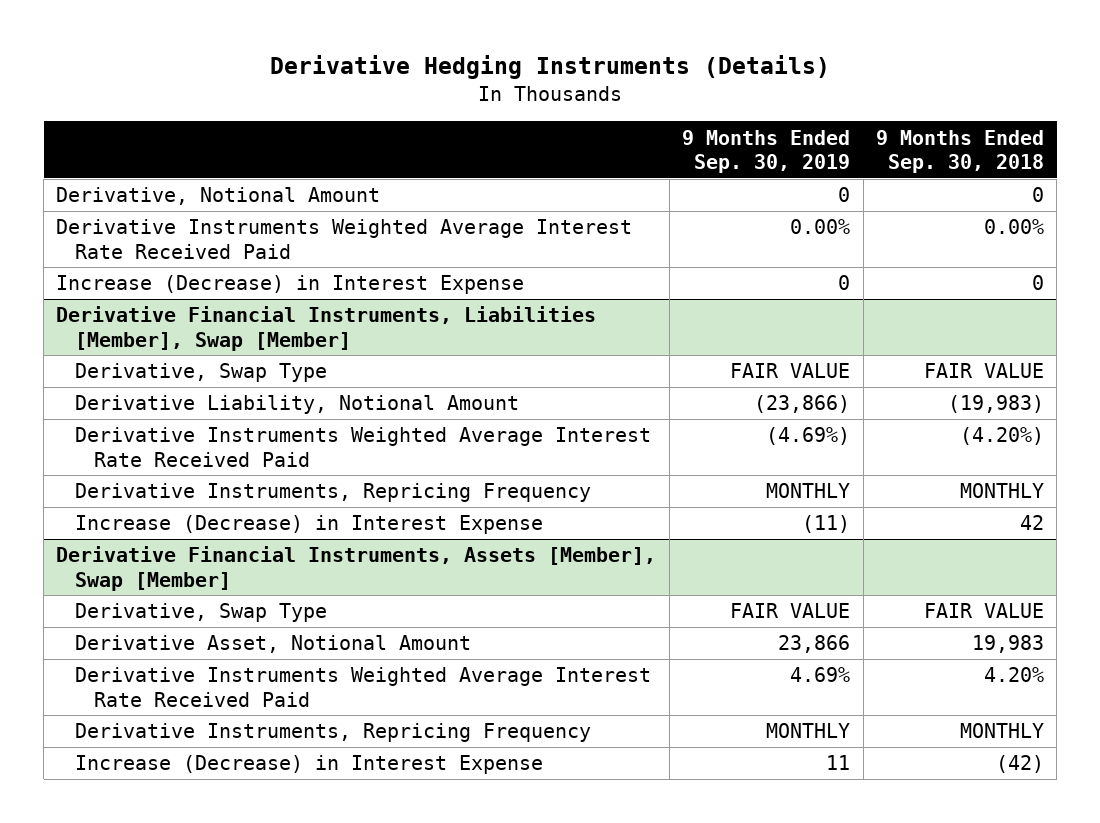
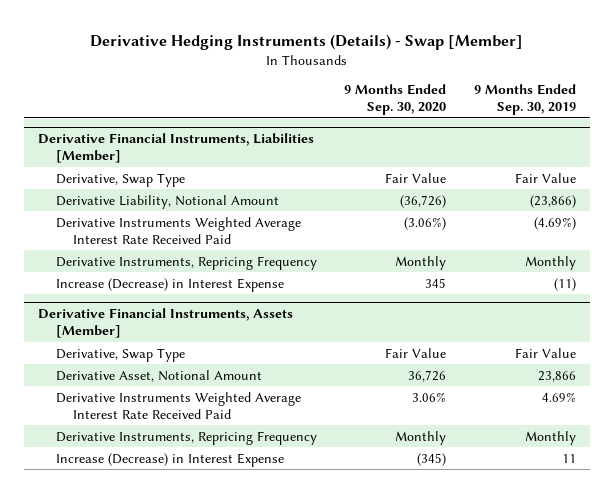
- Derivative Hedging Instruments (Details)
+ Derivative Hedging Instruments (Details) - Swap [Member]
- | 9 Months Ended Sep. 30, 2019 | 9 Months Ended Sep. 30, 2018
+ | 9 Months Ended Sep. 30, 2020 | 9 Months Ended Sep. 30, 2019
- Derivative, Notional Amount | 0 | 0
- Derivative Instruments Weighted Average Interest Rate Received Paid | 0.00% | 0.00%
- Increase (Decrease) in Interest Expense | 0 | 0
- Derivative Financial Instruments, Liabilities [Member], Swap [Member]
- Derivative, Swap Type | FAIR VALUE | FAIR VALUE
+ Derivative Financial Instruments, Liabilities [Member]
+ Derivative, Swap Type | Fair Value | Fair Value
- Derivative Instruments, Repricing Frequency | MONTHLY | MONTHLY
+ Derivative Instruments, Repricing Frequency | Monthly | Monthly
- Derivative Financial Instruments, Assets [Member], Swap [Member]
- Derivative, Swap Type | FAIR VALUE | FAIR VALUE
+ Derivative Financial Instruments, Assets [Member]
+ Derivative, Swap Type | Fair Value | Fair Value
- Derivative Instruments, Repricing Frequency | MONTHLY | MONTHLY
+ Derivative Instruments, Repricing Frequency | Monthly | Monthly

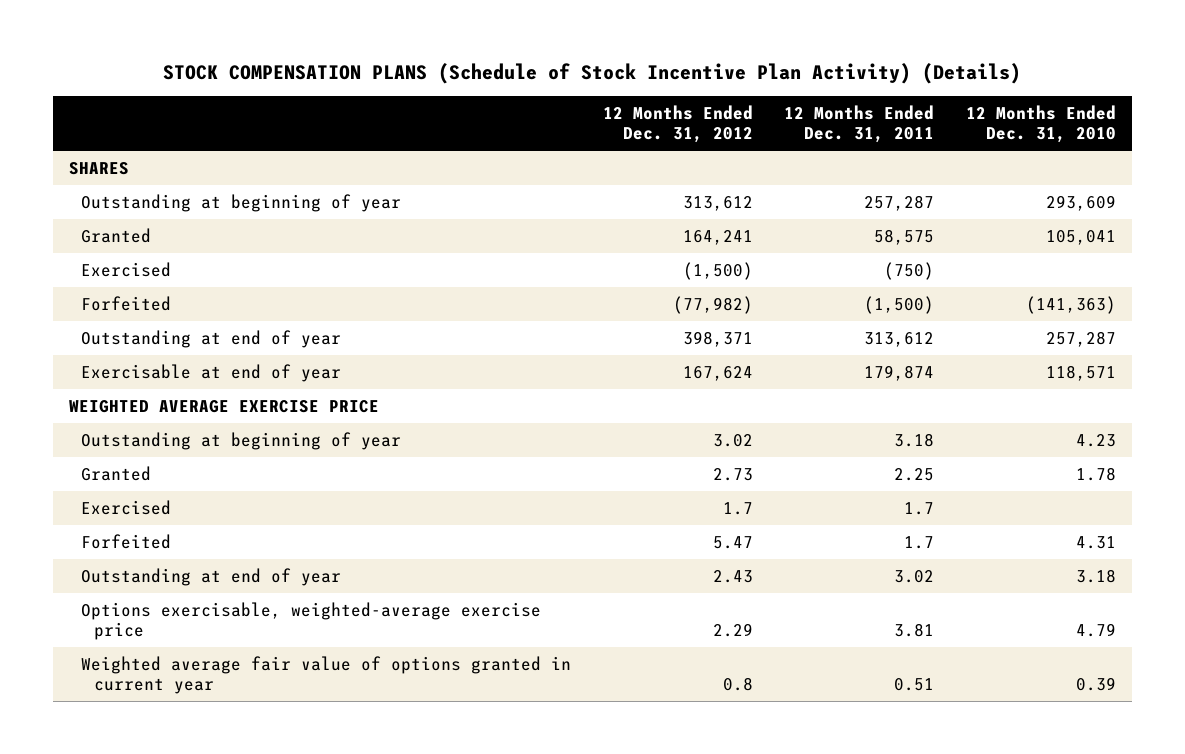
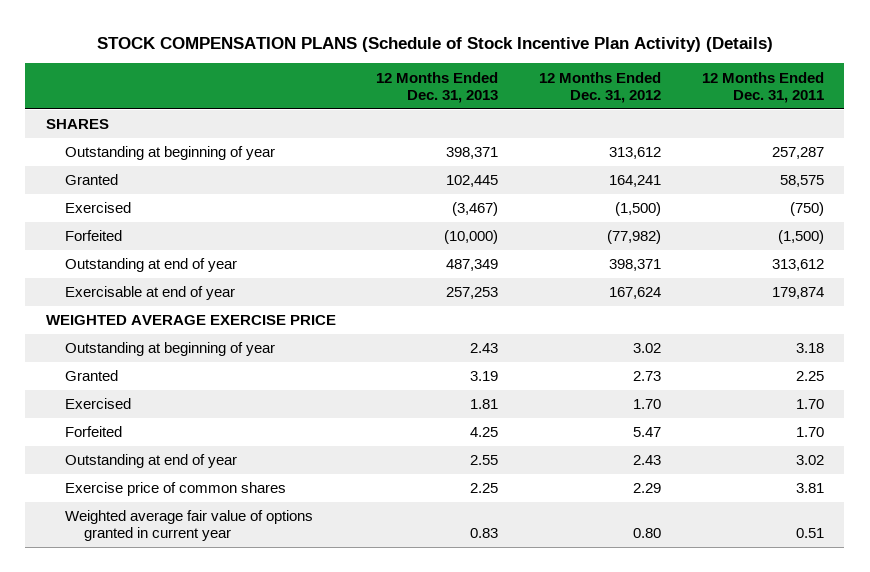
- | 12 Months Ended Dec. 31, 2012 | 12 Months Ended Dec. 31, 2011 | 12 Months Ended Dec. 31, 2010
+ | 12 Months Ended Dec. 31, 2013 | 12 Months Ended Dec. 31, 2012 | 12 Months Ended Dec. 31, 2011
- Exercised | 1.7 | 1.7 |
- Forfeited | 5.47 | 1.7 | 4.31
+ Exercised | 1.81 | 1.70 | 1.70
+ Forfeited | 4.25 | 5.47 | 1.70
- Options exercisable, weighted-average exercise price | 2.29 | 3.81 | 4.79
- Weighted average fair value of options granted in current year | 0.8 | 0.51 | 0.39
+ Exercise price of common shares | 2.25 | 2.29 | 3.81
+ Weighted average fair value of options granted in current year | 0.83 | 0.80 | 0.51

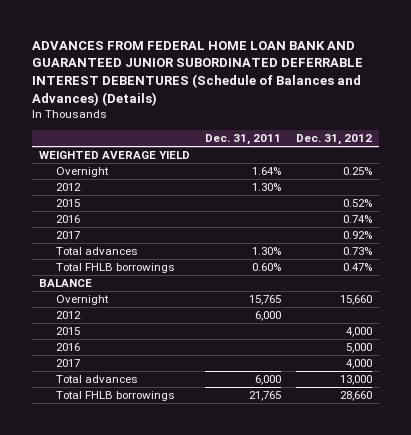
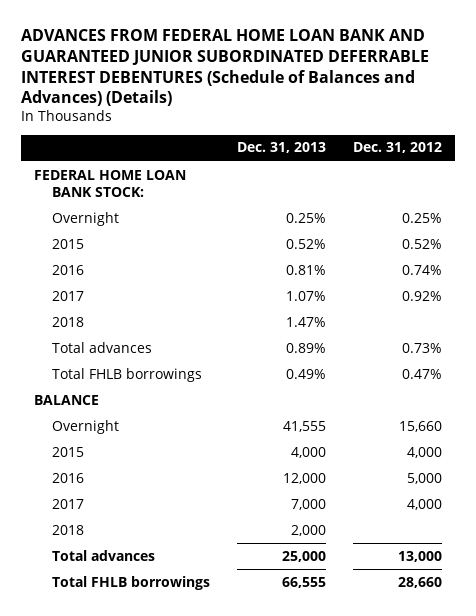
- | Dec. 31, 2011 | Dec. 31, 2012
+ | Dec. 31, 2013 | Dec. 31, 2012
- WEIGHTED AVERAGE YIELD
+ FEDERAL HOME LOAN BANK STOCK:
- 2012 | 1.30% |
+ 2018 | 1.47% |
- 2012 | 6,000 |
+ 2018 | 2,000 |

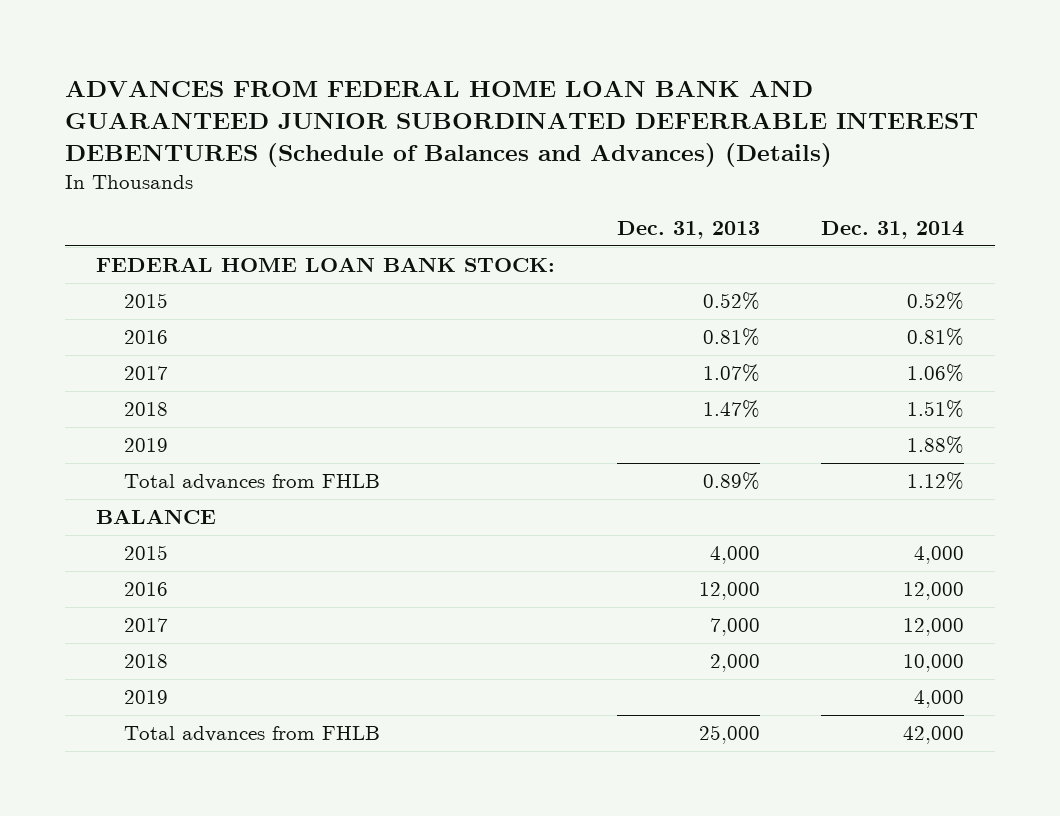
- | Dec. 31, 2013 | Dec. 31, 2012
+ | Dec. 31, 2013 | Dec. 31, 2014
- Overnight | 0.25% | 0.25%
- Total advances | 0.89% | 0.73%
- Total FHLB borrowings | 0.49% | 0.47%
+ 2019 | | 1.88%
+ Total advances from FHLB | 0.89% | 1.12%
- Overnight | 41,555 | 15,660
- Total advances | 25,000 | 13,000
- Total FHLB borrowings | 66,555 | 28,660
+ 2019 | | 4,000
+ Total advances from FHLB | 25,000 | 42,000

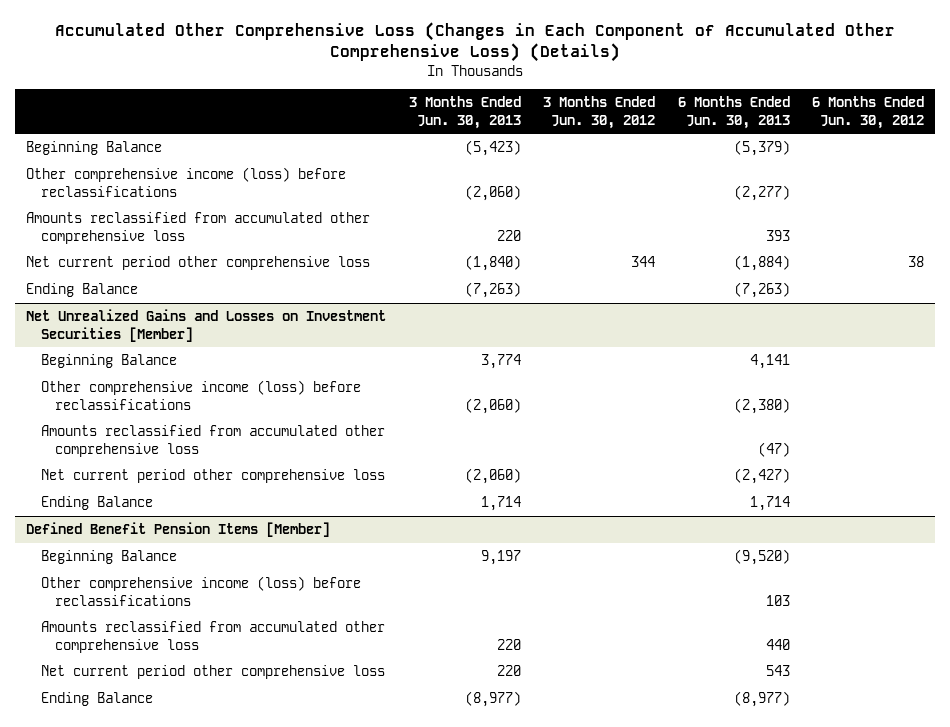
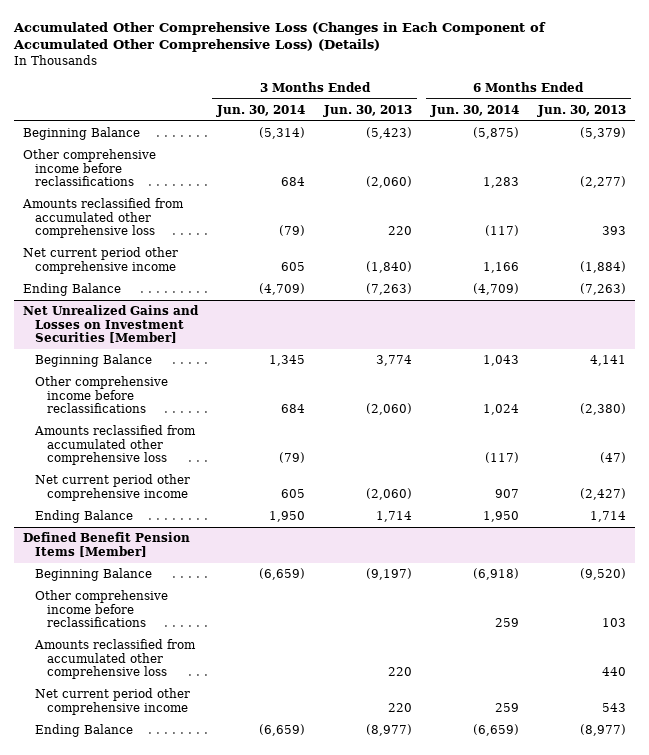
- | 3 Months Ended Jun. 30, 2013 | 3 Months Ended Jun. 30, 2012 | 6 Months Ended Jun. 30, 2013 | 6 Months Ended Jun. 30, 2012
+ | 3 Months Ended Jun. 30, 2014 | 3 Months Ended Jun. 30, 2013 | 6 Months Ended Jun. 30, 2014 | 6 Months Ended Jun. 30, 2013
- Other comprehensive income (loss) before reclassifications | (2,060) | | (2,277) |
+ Other comprehensive income before reclassifications | 684 | (2,060) | 1,283 | (2,277)
- Net current period other comprehensive loss | (1,840) | 344 | (1,884) | 38
+ Net current period other comprehensive income | 605 | (1,840) | 1,166 | (1,884)
@ Net Unrealized Gains and Losses on Investment Securities [Member]
- Other comprehensive income (loss) before reclassifications | (2,060) | | (2,380) |
+ Other comprehensive income before reclassifications | 684 | (2,060) | 1,024 | (2,380)
- Net current period other comprehensive loss | (2,060) | | (2,427) |
+ Net current period other comprehensive income | 605 | (2,060) | 907 | (2,427)
@ Defined Benefit Pension Items [Member]
- Beginning Balance | 9,197 | | (9,520) |
- Other comprehensive income (loss) before reclassifications | | | 103 |
+ Beginning Balance | (6,659) | (9,197) | (6,918) | (9,520)
+ Other comprehensive income before reclassifications | | | 259 | 103
- Net current period other comprehensive loss | 220 | | 543 |
+ Net current period other comprehensive income | | 220 | 259 | 543

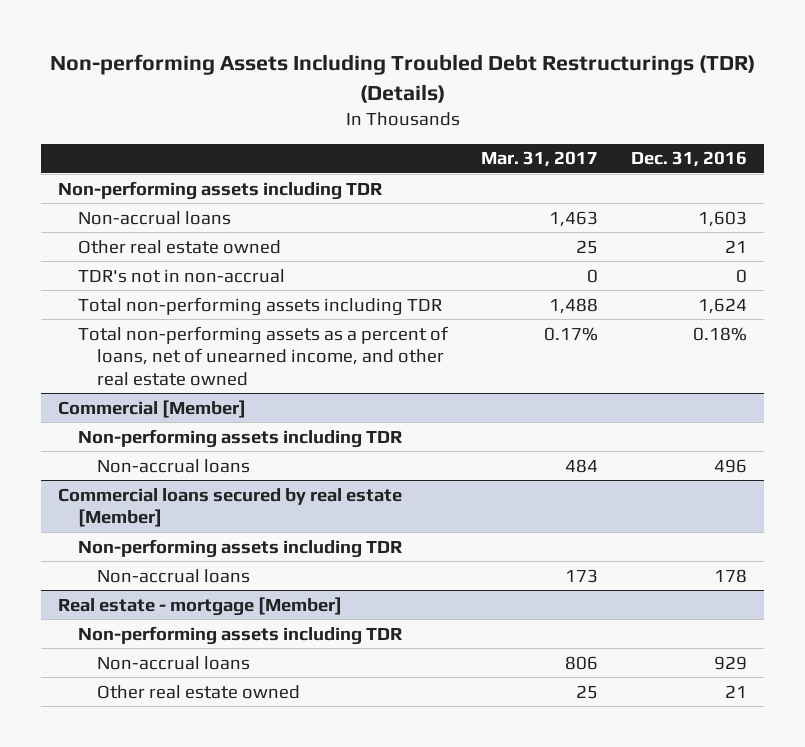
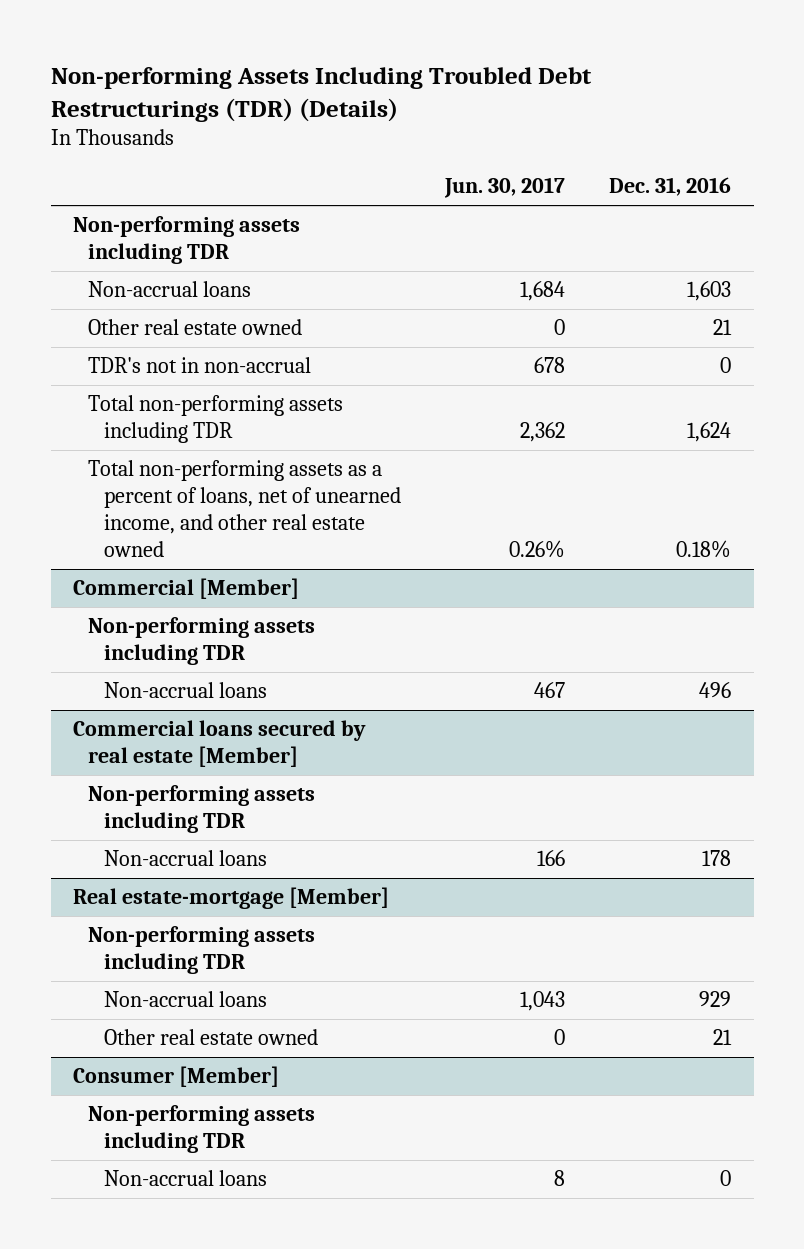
- | Mar. 31, 2017 | Dec. 31, 2016
+ | Jun. 30, 2017 | Dec. 31, 2016
- Real estate - mortgage [Member]
+ Real estate-mortgage [Member]
+ Consumer [Member]
+ Non-performing assets including TDR
+ Non-accrual loans | 8 | 0

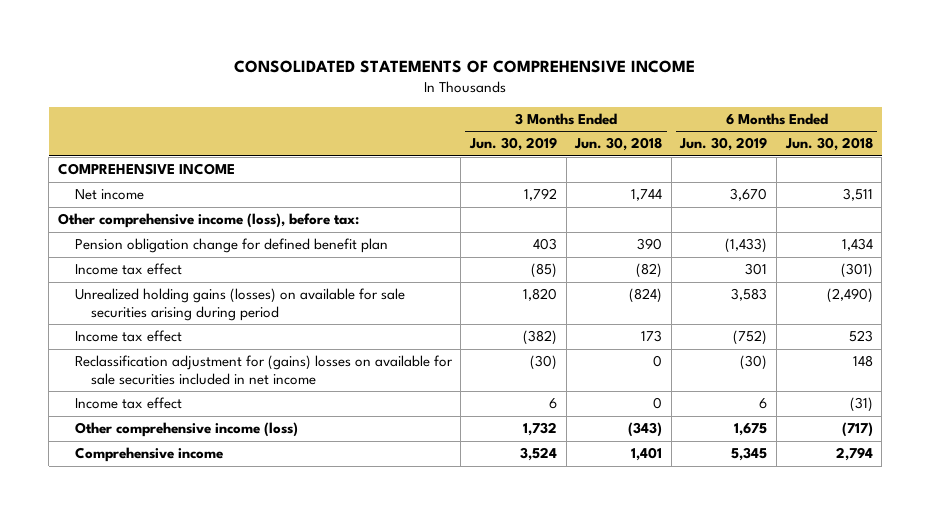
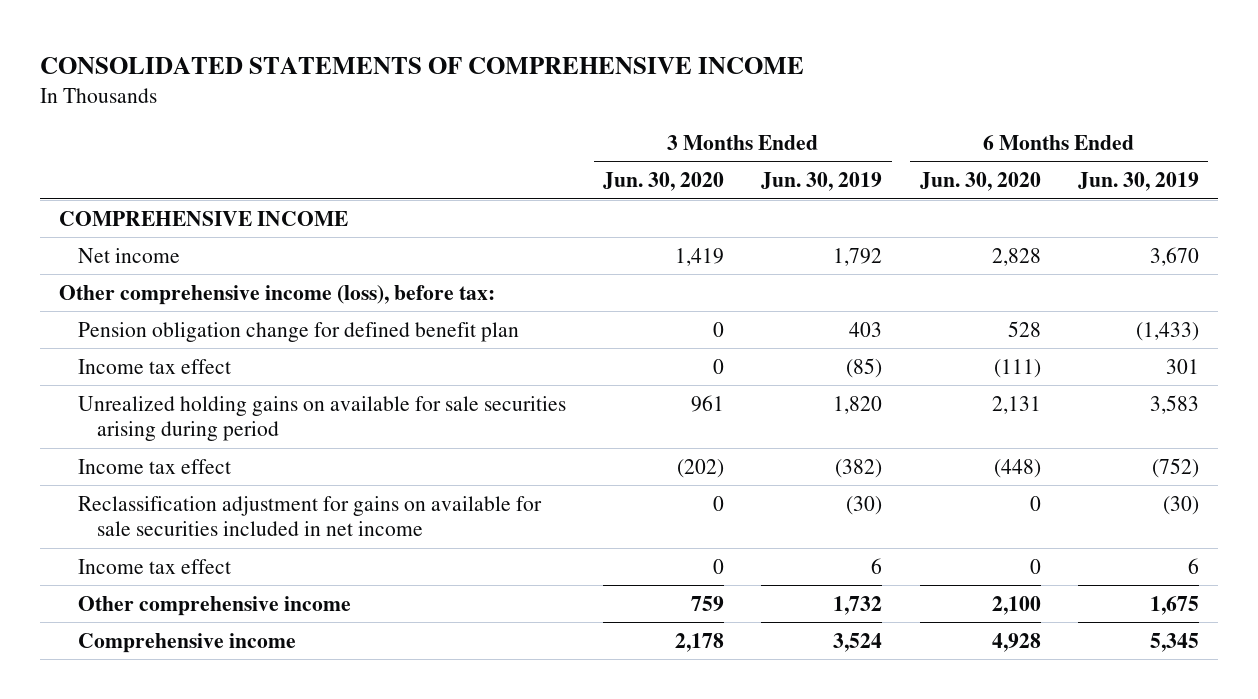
- | 3 Months Ended Jun. 30, 2019 | 3 Months Ended Jun. 30, 2018 | 6 Months Ended Jun. 30, 2019 | 6 Months Ended Jun. 30, 2018
+ | 3 Months Ended Jun. 30, 2020 | 3 Months Ended Jun. 30, 2019 | 6 Months Ended Jun. 30, 2020 | 6 Months Ended Jun. 30, 2019
- Unrealized holding gains (losses) on available for sale securities arising during period | 1,820 | (824) | 3,583 | (2,490)
+ Unrealized holding gains on available for sale securities arising during period | 961 | 1,820 | 2,131 | 3,583
- Reclassification adjustment for (gains) losses on available for sale securities included in net income | (30) | 0 | (30) | 148
+ Reclassification adjustment for gains on available for sale securities included in net income | 0 | (30) | 0 | (30)
- Other comprehensive income (loss) | 1,732 | (343) | 1,675 | (717)
+ Other comprehensive income | 759 | 1,732 | 2,100 | 1,675

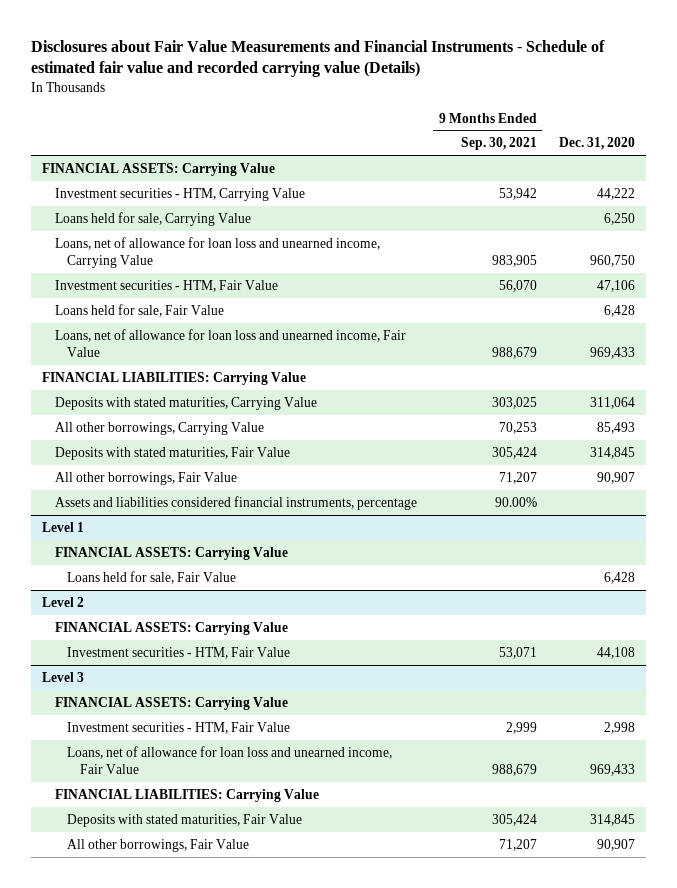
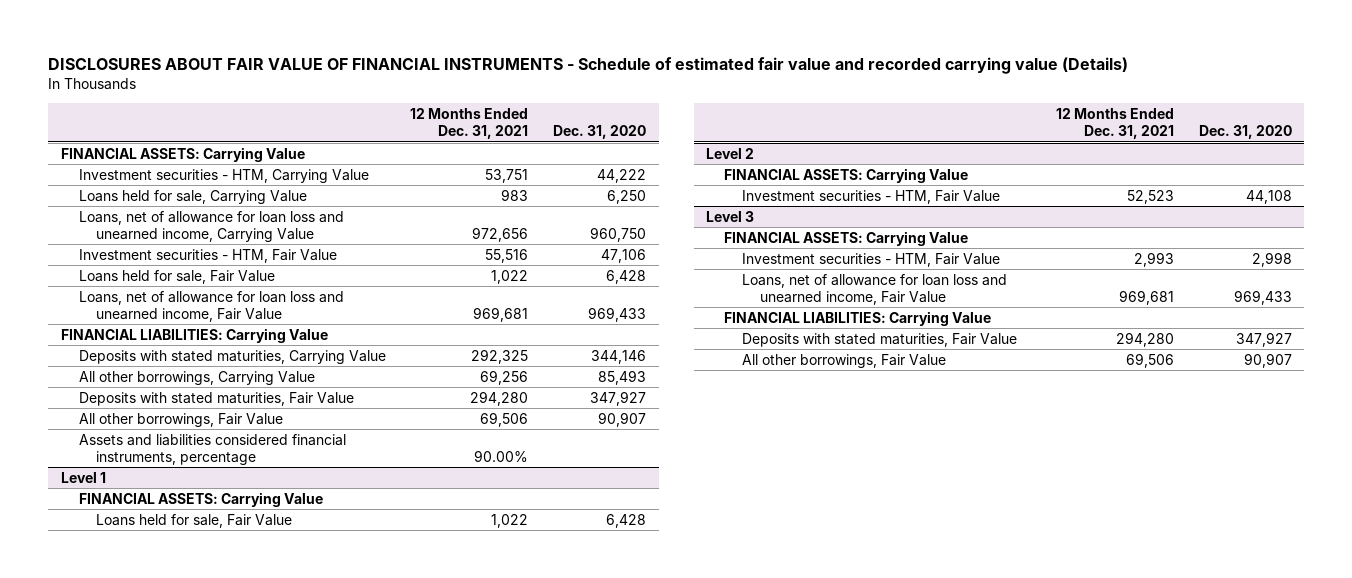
- Disclosures about Fair Value Measurements and Financial Instruments - Schedule of estimated fair value and recorded carrying value (Details)
+ DISCLOSURES ABOUT FAIR VALUE OF FINANCIAL INSTRUMENTS - Schedule of estimated fair value and recorded carrying value (Details)
- | 9 Months Ended Sep. 30, 2021 | Dec. 31, 2020
+ | 12 Months Ended Dec. 31, 2021 | Dec. 31, 2020
- Deposits with stated maturities, Carrying Value | 303,025 | 311,064
+ Deposits with stated maturities, Carrying Value | 292,325 | 344,146
- Deposits with stated maturities, Fair Value | 305,424 | 314,845
+ Deposits with stated maturities, Fair Value | 294,280 | 347,927
@ Level 3
- Deposits with stated maturities, Fair Value | 305,424 | 314,845
+ Deposits with stated maturities, Fair Value | 294,280 | 347,927

